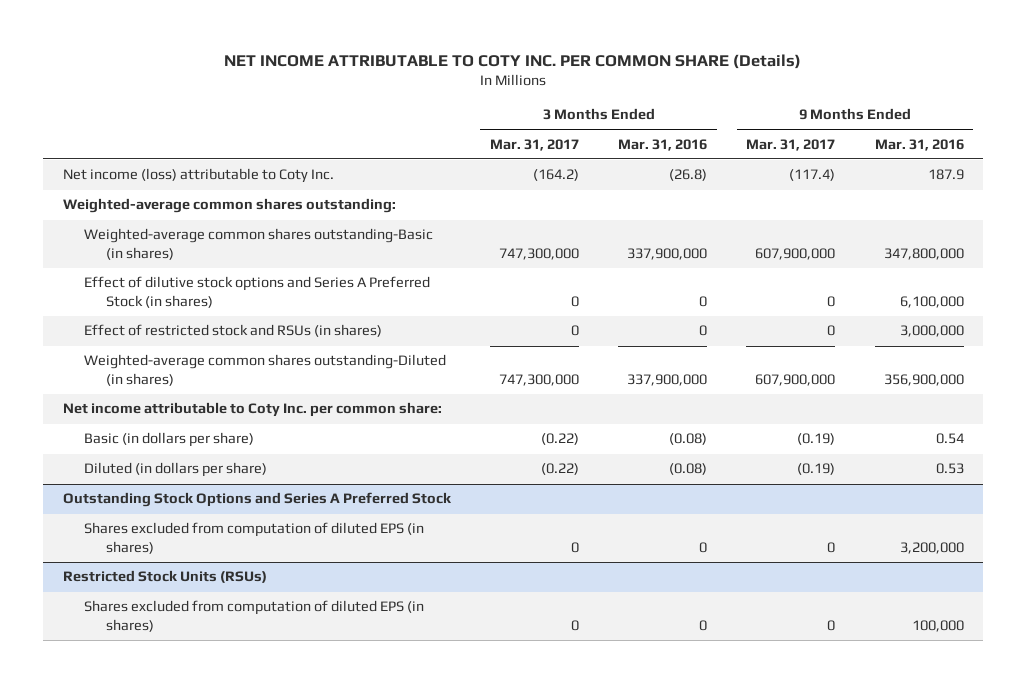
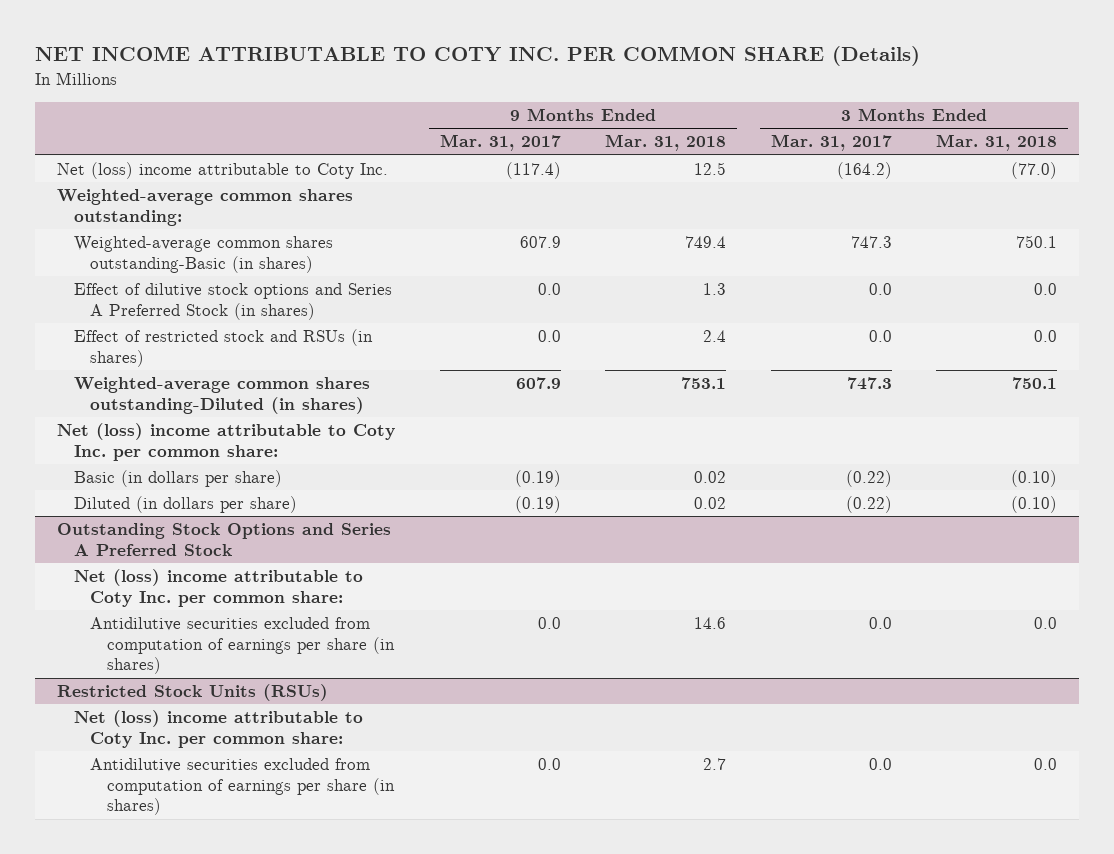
- | 3 Months Ended Mar. 31, 2017 | 3 Months Ended Mar. 31, 2016 | 9 Months Ended Mar. 31, 2017 | 9 Months Ended Mar. 31, 2016
+ | 9 Months Ended Mar. 31, 2017 | 9 Months Ended Mar. 31, 2018 | 3 Months Ended Mar. 31, 2017 | 3 Months Ended Mar. 31, 2018
- Net income (loss) attributable to Coty Inc. | (164.2) | (26.8) | (117.4) | 187.9
+ Net (loss) income attributable to Coty Inc. | (117.4) | 12.5 | (164.2) | (77.0)
- Weighted-average common shares outstanding-Basic (in shares) | 747,300,000 | 337,900,000 | 607,900,000 | 347,800,000
- Effect of dilutive stock options and Series A Preferred Stock (in shares) | 0 | 0 | 0 | 6,100,000
- Effect of restricted stock and RSUs (in shares) | 0 | 0 | 0 | 3,000,000
- Weighted-average common shares outstanding-Diluted (in shares) | 747,300,000 | 337,900,000 | 607,900,000 | 356,900,000
- Net income attributable to Coty Inc. per common share:
+ Weighted-average common shares outstanding-Basic (in shares) | 607.9 | 749.4 | 747.3 | 750.1
+ Effect of dilutive stock options and Series A Preferred Stock (in shares) | 0.0 | 1.3 | 0.0 | 0.0
+ Effect of restricted stock and RSUs (in shares) | 0.0 | 2.4 | 0.0 | 0.0
+ Weighted-average common shares outstanding-Diluted (in shares) | 607.9 | 753.1 | 747.3 | 750.1
+ Net (loss) income attributable to Coty Inc. per common share:
@ Outstanding Stock Options and Series A Preferred Stock
- Shares excluded from computation of diluted EPS (in shares) | 0 | 0 | 0 | 3,200,000
+ Net (loss) income attributable to Coty Inc. per common share:
+ Antidilutive securities excluded from computation of earnings per share (in shares) | 0.0 | 14.6 | 0.0 | 0.0
@ Restricted Stock Units (RSUs)
- Shares excluded from computation of diluted EPS (in shares) | 0 | 0 | 0 | 100,000
+ Net (loss) income attributable to Coty Inc. per common share:
+ Antidilutive securities excluded from computation of earnings per share (in shares) | 0.0 | 2.7 | 0.0 | 0.0

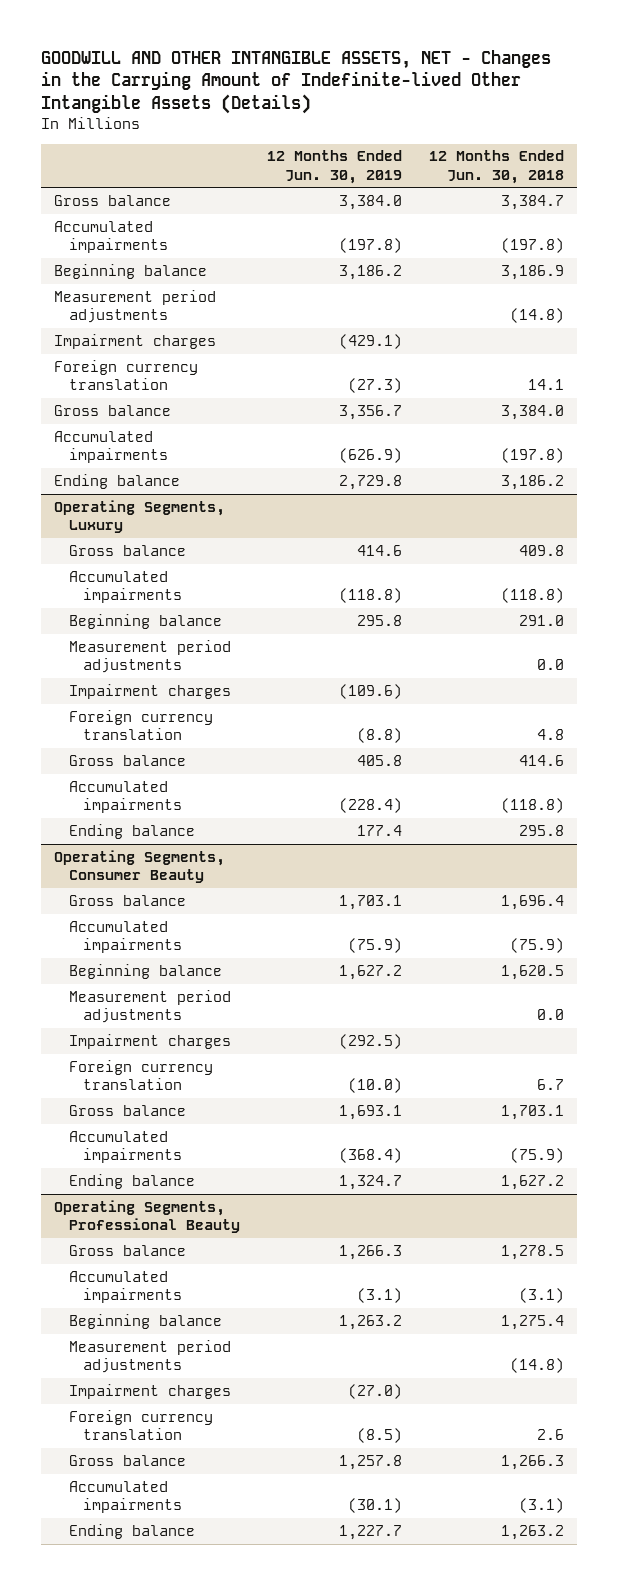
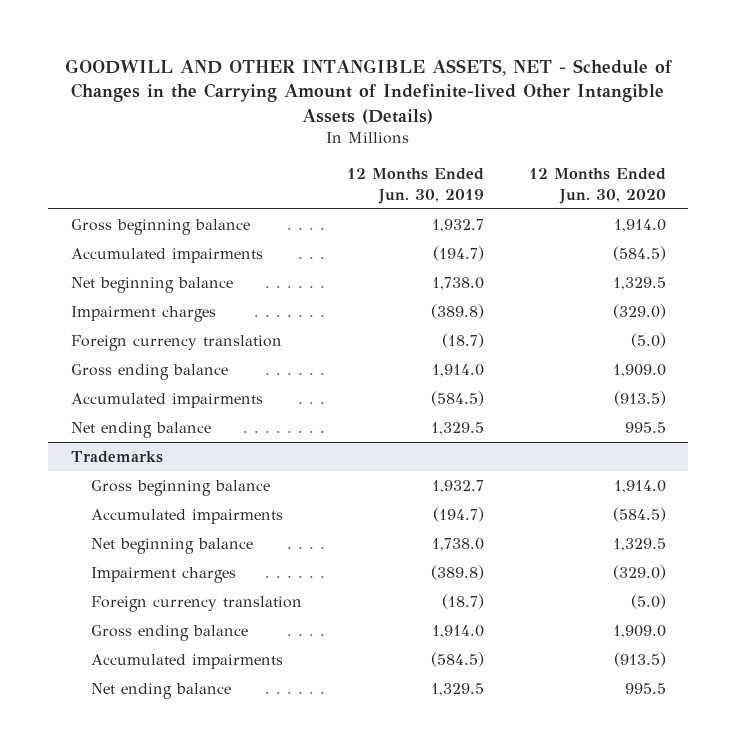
- GOODWILL AND OTHER INTANGIBLE ASSETS, NET - Changes in the Carrying Amount of Indefinite-lived Other Intangible Assets (Details)
+ GOODWILL AND OTHER INTANGIBLE ASSETS, NET - Schedule of Changes in the Carrying Amount of Indefinite-lived Other Intangible Assets (Details)
- | 12 Months Ended Jun. 30, 2019 | 12 Months Ended Jun. 30, 2018
+ | 12 Months Ended Jun. 30, 2019 | 12 Months Ended Jun. 30, 2020
- Gross balance | 3,384.0 | 3,384.7
- Accumulated impairments | (197.8) | (197.8)
- Beginning balance | 3,186.2 | 3,186.9
- Measurement period adjustments | | (14.8)
- Impairment charges | (429.1) |
- Foreign currency translation | (27.3) | 14.1
- Gross balance | 3,356.7 | 3,384.0
- Accumulated impairments | (626.9) | (197.8)
- Ending balance | 2,729.8 | 3,186.2
- Operating Segments, Luxury
- Gross balance | 414.6 | 409.8
- Accumulated impairments | (118.8) | (118.8)
- Beginning balance | 295.8 | 291.0
- Measurement period adjustments | | 0.0
- Impairment charges | (109.6) |
- Foreign currency translation | (8.8) | 4.8
- Gross balance | 405.8 | 414.6
- Accumulated impairments | (228.4) | (118.8)
- Ending balance | 177.4 | 295.8
- Operating Segments, Consumer Beauty
- Gross balance | 1,703.1 | 1,696.4
- Accumulated impairments | (75.9) | (75.9)
- Beginning balance | 1,627.2 | 1,620.5
- Measurement period adjustments | | 0.0
- Impairment charges | (292.5) |
- Foreign currency translation | (10.0) | 6.7
- Gross balance | 1,693.1 | 1,703.1
- Accumulated impairments | (368.4) | (75.9)
- Ending balance | 1,324.7 | 1,627.2
- Operating Segments, Professional Beauty
- Gross balance | 1,266.3 | 1,278.5
- Accumulated impairments | (3.1) | (3.1)
- Beginning balance | 1,263.2 | 1,275.4
- Measurement period adjustments | | (14.8)
- Impairment charges | (27.0) |
- Foreign currency translation | (8.5) | 2.6
- Gross balance | 1,257.8 | 1,266.3
- Accumulated impairments | (30.1) | (3.1)
- Ending balance | 1,227.7 | 1,263.2
+ Gross beginning balance | 1,932.7 | 1,914.0
+ Accumulated impairments | (194.7) | (584.5)
+ Net beginning balance | 1,738.0 | 1,329.5
+ Impairment charges | (389.8) | (329.0)
+ Foreign currency translation | (18.7) | (5.0)
+ Gross ending balance | 1,914.0 | 1,909.0
+ Accumulated impairments | (584.5) | (913.5)
+ Net ending balance | 1,329.5 | 995.5
+ Trademarks
+ Gross beginning balance | 1,932.7 | 1,914.0
+ Accumulated impairments | (194.7) | (584.5)
+ Net beginning balance | 1,738.0 | 1,329.5
+ Impairment charges | (389.8) | (329.0)
+ Foreign currency translation | (18.7) | (5.0)
+ Gross ending balance | 1,914.0 | 1,909.0
+ Accumulated impairments | (584.5) | (913.5)
+ Net ending balance | 1,329.5 | 995.5

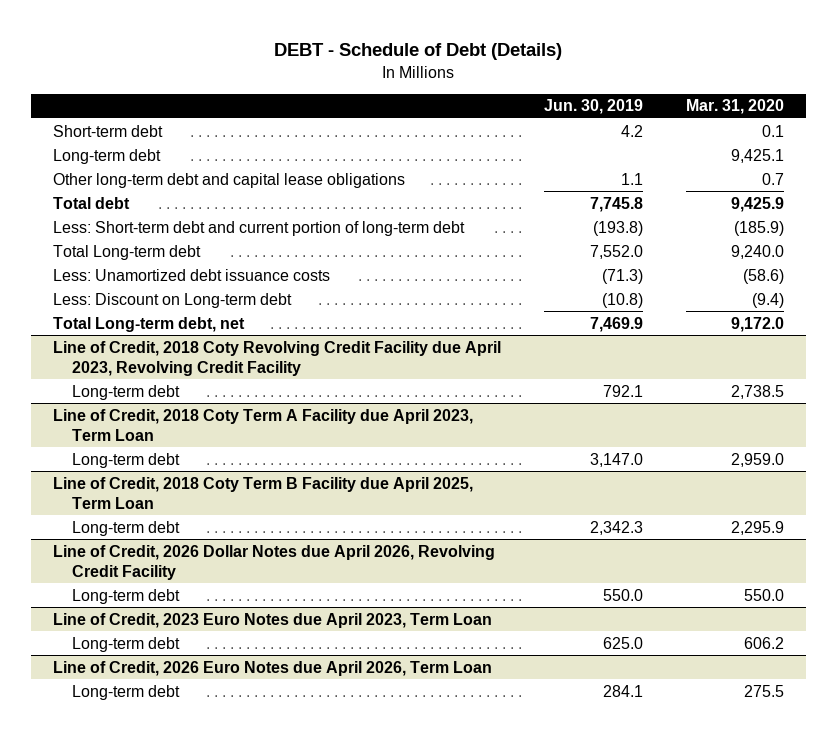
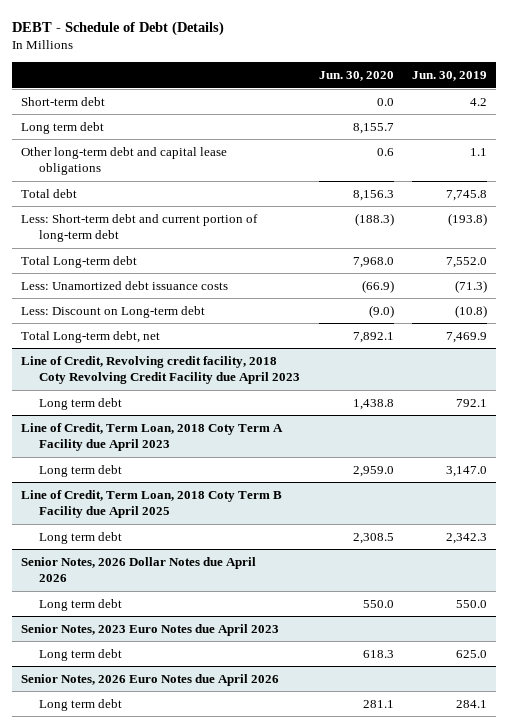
- | Jun. 30, 2019 | Mar. 31, 2020
+ | Jun. 30, 2020 | Jun. 30, 2019
- Long-term debt | | 9,425.1
+ Long term debt | 8,155.7 |
- Line of Credit, 2018 Coty Revolving Credit Facility due April 2023, Revolving Credit Facility
- Long-term debt | 792.1 | 2,738.5
- Line of Credit, 2018 Coty Term A Facility due April 2023, Term Loan
- Long-term debt | 3,147.0 | 2,959.0
- Line of Credit, 2018 Coty Term B Facility due April 2025, Term Loan
- Long-term debt | 2,342.3 | 2,295.9
- Line of Credit, 2026 Dollar Notes due April 2026, Revolving Credit Facility
- Long-term debt | 550.0 | 550.0
- Line of Credit, 2023 Euro Notes due April 2023, Term Loan
- Long-term debt | 625.0 | 606.2
- Line of Credit, 2026 Euro Notes due April 2026, Term Loan
- Long-term debt | 284.1 | 275.5
+ Line of Credit, Revolving credit facility, 2018 Coty Revolving Credit Facility due April 2023
+ Long term debt | 1,438.8 | 792.1
+ Line of Credit, Term Loan, 2018 Coty Term A Facility due April 2023
+ Long term debt | 2,959.0 | 3,147.0
+ Line of Credit, Term Loan, 2018 Coty Term B Facility due April 2025
+ Long term debt | 2,308.5 | 2,342.3
+ Senior Notes, 2026 Dollar Notes due April 2026
+ Long term debt | 550.0 | 550.0
+ Senior Notes, 2023 Euro Notes due April 2023
+ Long term debt | 618.3 | 625.0
+ Senior Notes, 2026 Euro Notes due April 2026
+ Long term debt | 281.1 | 284.1

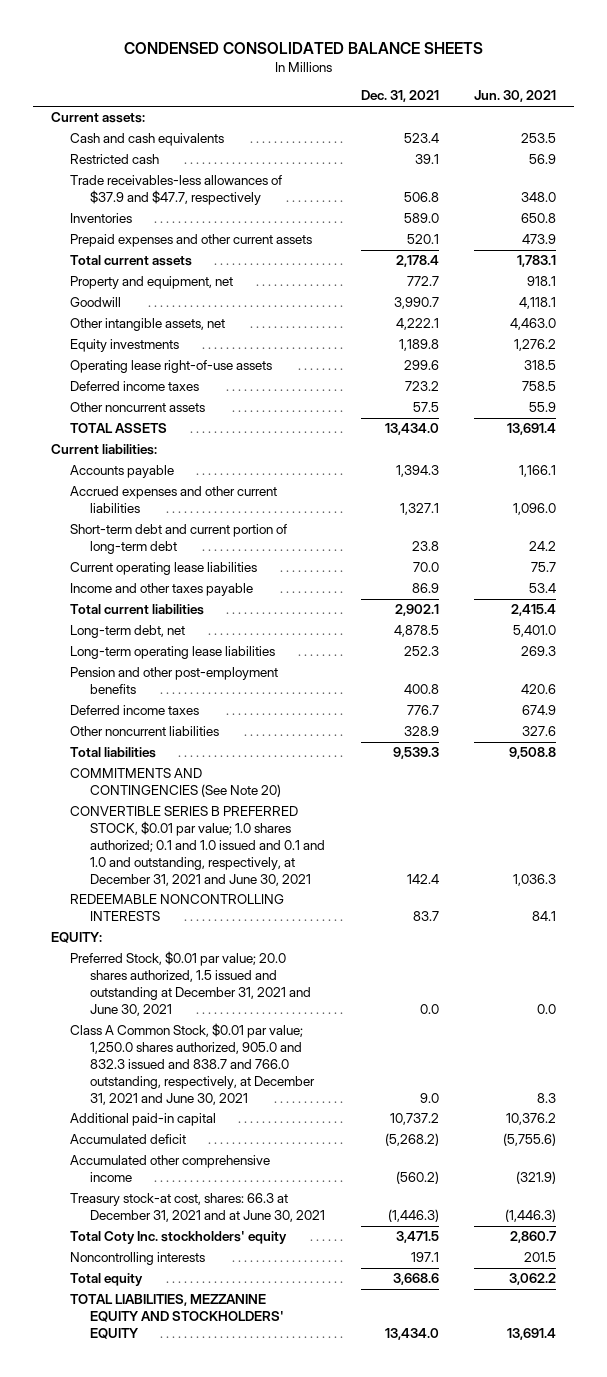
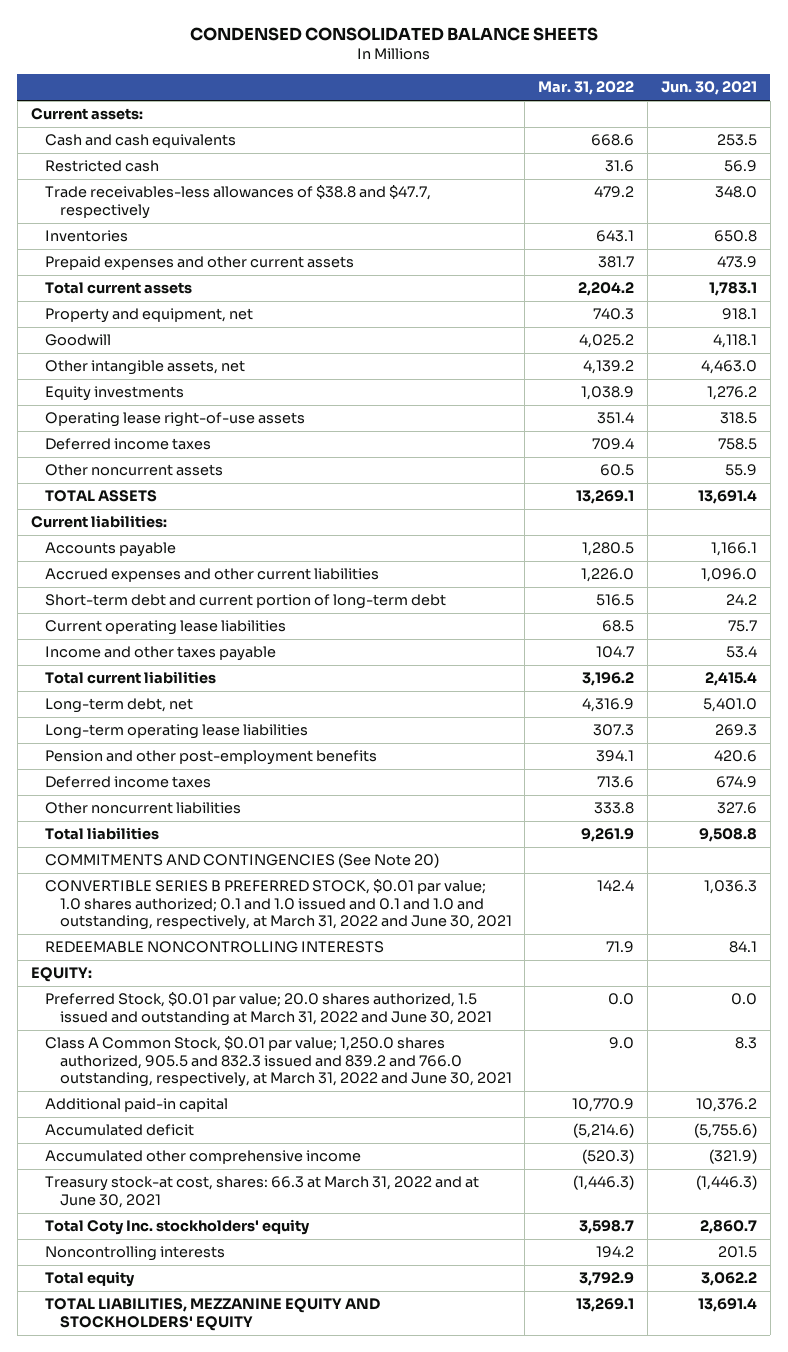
- | Dec. 31, 2021 | Jun. 30, 2021
+ | Mar. 31, 2022 | Jun. 30, 2021
- Trade receivables-less allowances of $37.9 and $47.7, respectively | 506.8 | 348.0
+ Trade receivables-less allowances of $38.8 and $47.7, respectively | 479.2 | 348.0
- CONVERTIBLE SERIES B PREFERRED STOCK, $0.01 par value; 1.0 shares authorized; 0.1 and 1.0 issued and 0.1 and 1.0 and outstanding, respectively, at December 31, 2021 and June 30, 2021 | 142.4 | 1,036.3
+ CONVERTIBLE SERIES B PREFERRED STOCK, $0.01 par value; 1.0 shares authorized; 0.1 and 1.0 issued and 0.1 and 1.0 and outstanding, respectively, at March 31, 2022 and June 30, 2021 | 142.4 | 1,036.3
- Preferred Stock, $0.01 par value; 20.0 shares authorized, 1.5 issued and outstanding at December 31, 2021 and June 30, 2021 | 0.0 | 0.0
- Class A Common Stock, $0.01 par value; 1,250.0 shares authorized, 905.0 and 832.3 issued and 838.7 and 766.0 outstanding, respectively, at December 31, 2021 and June 30, 2021 | 9.0 | 8.3
+ Preferred Stock, $0.01 par value; 20.0 shares authorized, 1.5 issued and outstanding at March 31, 2022 and June 30, 2021 | 0.0 | 0.0
+ Class A Common Stock, $0.01 par value; 1,250.0 shares authorized, 905.5 and 832.3 issued and 839.2 and 766.0 outstanding, respectively, at March 31, 2022 and June 30, 2021 | 9.0 | 8.3
- Treasury stock-at cost, shares: 66.3 at December 31, 2021 and at June 30, 2021 | (1,446.3) | (1,446.3)
+ Treasury stock-at cost, shares: 66.3 at March 31, 2022 and at June 30, 2021 | (1,446.3) | (1,446.3)

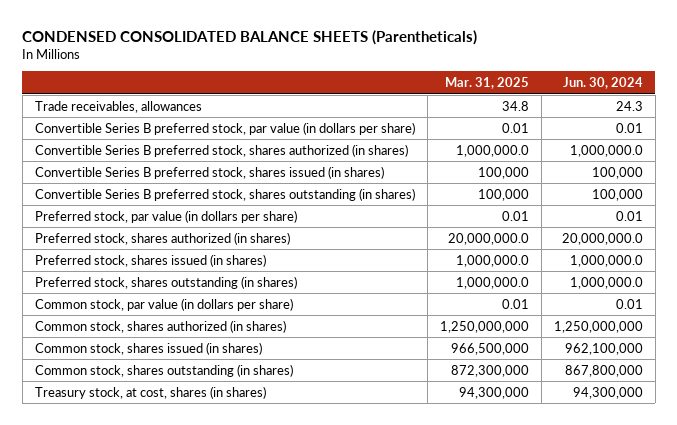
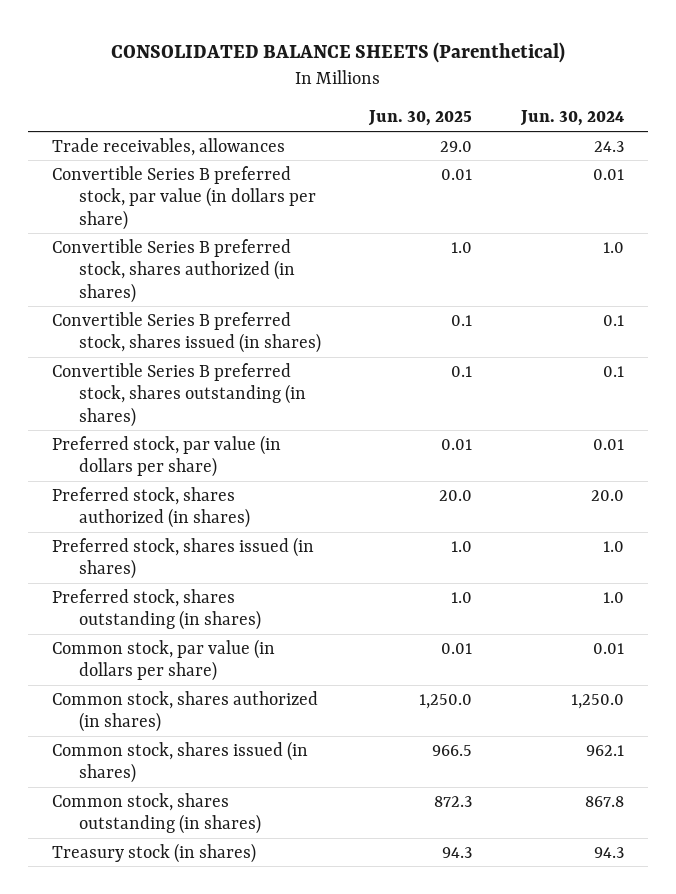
- CONDENSED CONSOLIDATED BALANCE SHEETS (Parentheticals)
+ CONSOLIDATED BALANCE SHEETS (Parenthetical)
- | Mar. 31, 2025 | Jun. 30, 2024
+ | Jun. 30, 2025 | Jun. 30, 2024
- Convertible Series B preferred stock, shares authorized (in shares) | 1,000,000.0 | 1,000,000.0
- Convertible Series B preferred stock, shares issued (in shares) | 100,000 | 100,000
- Convertible Series B preferred stock, shares outstanding (in shares) | 100,000 | 100,000
+ Convertible Series B preferred stock, shares authorized (in shares) | 1.0 | 1.0
+ Convertible Series B preferred stock, shares issued (in shares) | 0.1 | 0.1
+ Convertible Series B preferred stock, shares outstanding (in shares) | 0.1 | 0.1
- Preferred stock, shares authorized (in shares) | 20,000,000.0 | 20,000,000.0
- Preferred stock, shares issued (in shares) | 1,000,000.0 | 1,000,000.0
- Preferred stock, shares outstanding (in shares) | 1,000,000.0 | 1,000,000.0
+ Preferred stock, shares authorized (in shares) | 20.0 | 20.0
+ Preferred stock, shares issued (in shares) | 1.0 | 1.0
+ Preferred stock, shares outstanding (in shares) | 1.0 | 1.0
- Common stock, shares authorized (in shares) | 1,250,000,000 | 1,250,000,000
- Common stock, shares issued (in shares) | 966,500,000 | 962,100,000
- Common stock, shares outstanding (in shares) | 872,300,000 | 867,800,000
- Treasury stock, at cost, shares (in shares) | 94,300,000 | 94,300,000
+ Common stock, shares authorized (in shares) | 1,250.0 | 1,250.0
+ Common stock, shares issued (in shares) | 966.5 | 962.1
+ Common stock, shares outstanding (in shares) | 872.3 | 867.8
+ Treasury stock (in shares) | 94.3 | 94.3

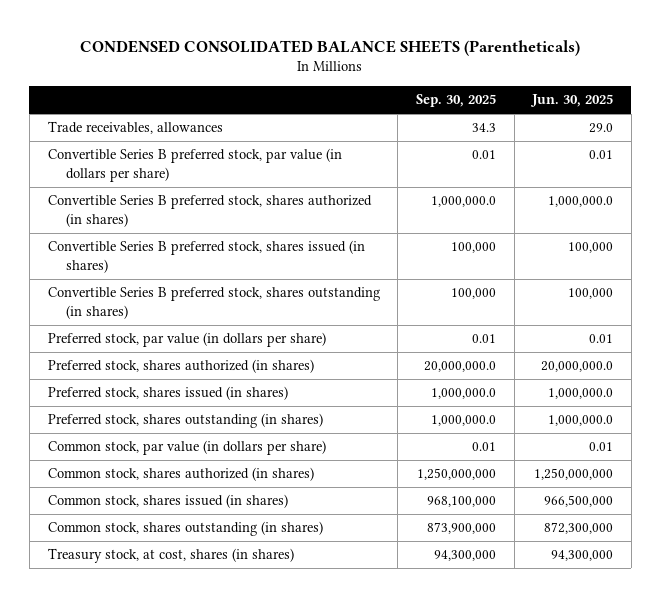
- CONSOLIDATED BALANCE SHEETS (Parenthetical)
+ CONDENSED CONSOLIDATED BALANCE SHEETS (Parentheticals)
- | Jun. 30, 2025 | Jun. 30, 2024
+ | Sep. 30, 2025 | Jun. 30, 2025
- Convertible Series B preferred stock, shares authorized (in shares) | 1.0 | 1.0
- Convertible Series B preferred stock, shares issued (in shares) | 0.1 | 0.1
- Convertible Series B preferred stock, shares outstanding (in shares) | 0.1 | 0.1
+ Convertible Series B preferred stock, shares authorized (in shares) | 1,000,000.0 | 1,000,000.0
+ Convertible Series B preferred stock, shares issued (in shares) | 100,000 | 100,000
+ Convertible Series B preferred stock, shares outstanding (in shares) | 100,000 | 100,000
- Preferred stock, shares authorized (in shares) | 20.0 | 20.0
- Preferred stock, shares issued (in shares) | 1.0 | 1.0
- Preferred stock, shares outstanding (in shares) | 1.0 | 1.0
+ Preferred stock, shares authorized (in shares) | 20,000,000.0 | 20,000,000.0
+ Preferred stock, shares issued (in shares) | 1,000,000.0 | 1,000,000.0
+ Preferred stock, shares outstanding (in shares) | 1,000,000.0 | 1,000,000.0
- Common stock, shares authorized (in shares) | 1,250.0 | 1,250.0
- Common stock, shares issued (in shares) | 966.5 | 962.1
- Common stock, shares outstanding (in shares) | 872.3 | 867.8
- Treasury stock (in shares) | 94.3 | 94.3
+ Common stock, shares authorized (in shares) | 1,250,000,000 | 1,250,000,000
+ Common stock, shares issued (in shares) | 968,100,000 | 966,500,000
+ Common stock, shares outstanding (in shares) | 873,900,000 | 872,300,000
+ Treasury stock, at cost, shares (in shares) | 94,300,000 | 94,300,000

